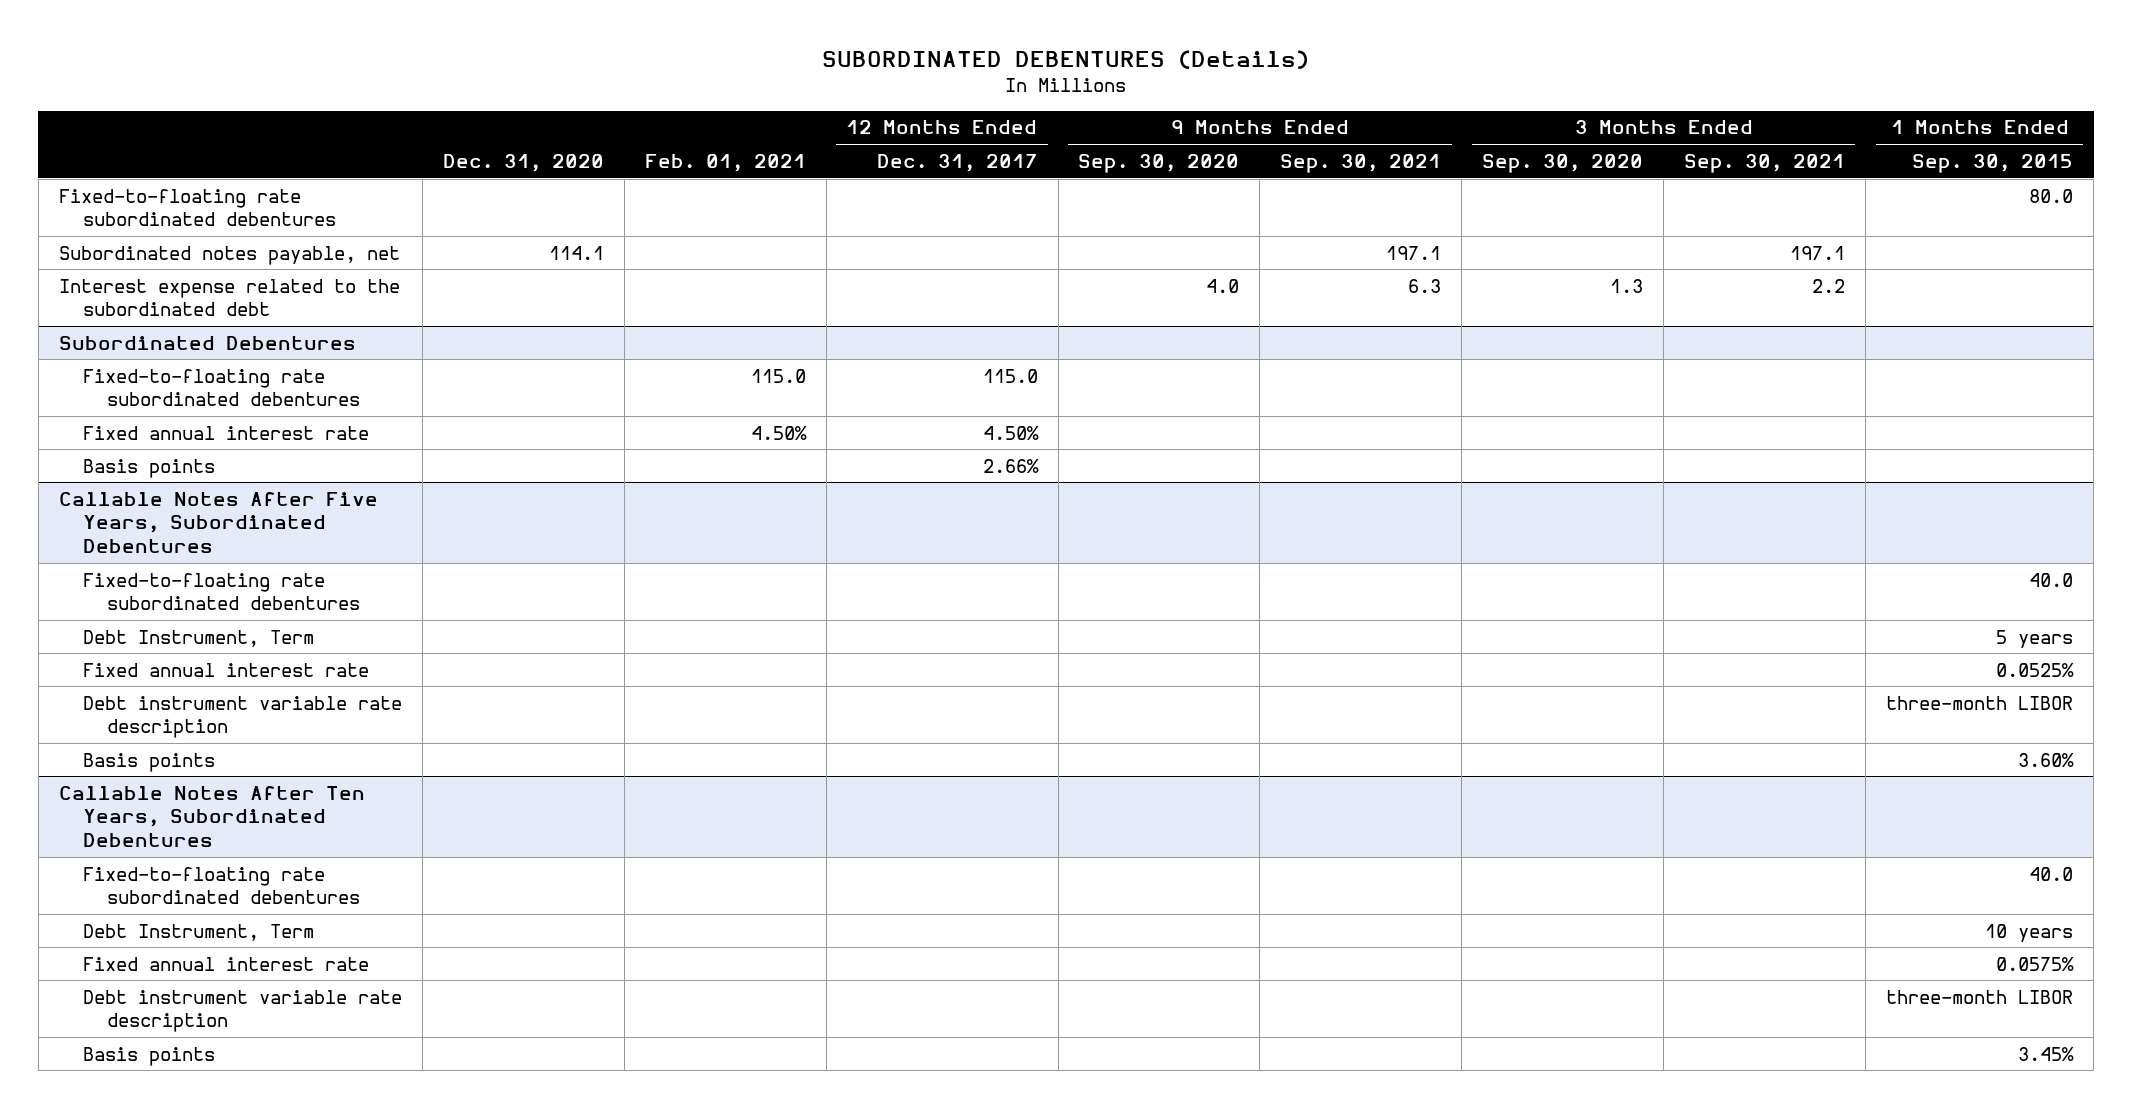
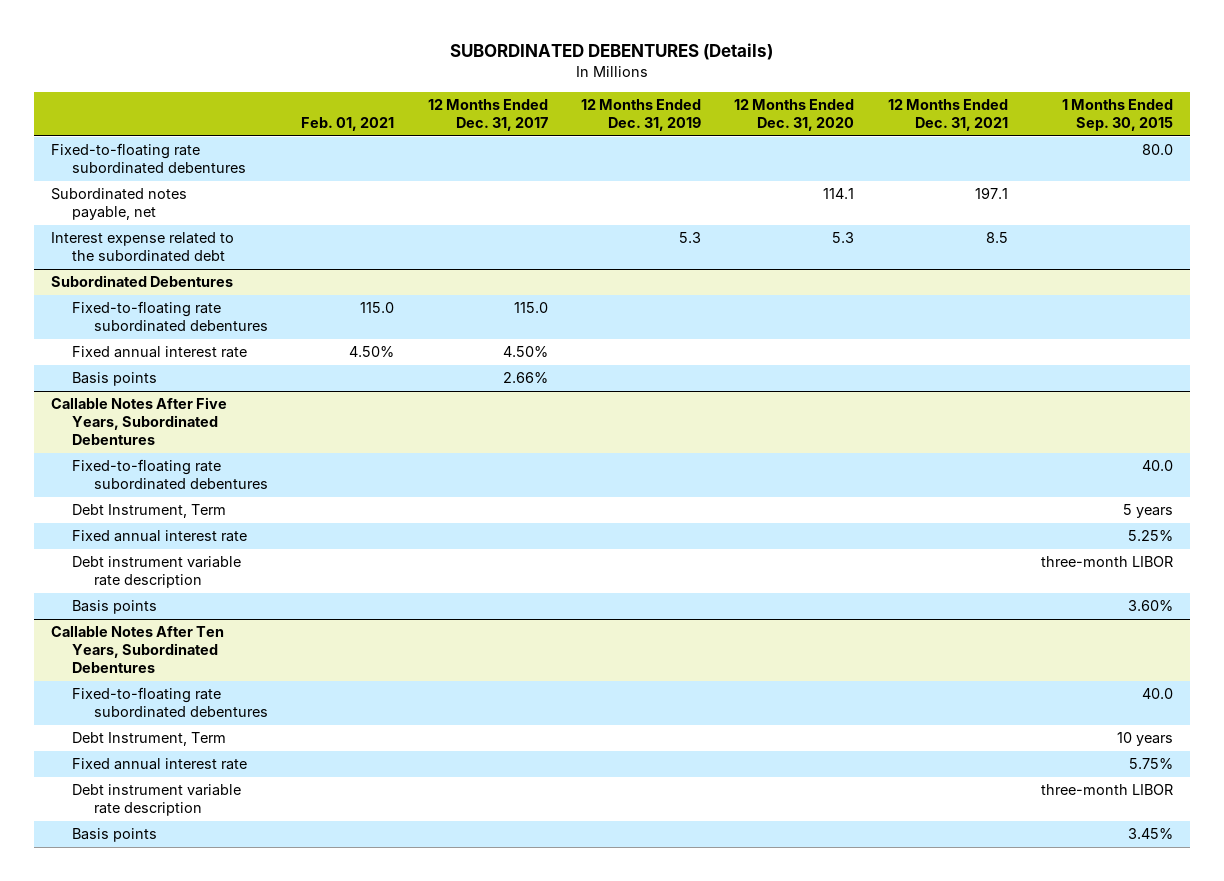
- | Dec. 31, 2020 | Feb. 01, 2021 | 12 Months Ended Dec. 31, 2017 | 9 Months Ended Sep. 30, 2020 | 9 Months Ended Sep. 30, 2021 | 3 Months Ended Sep. 30, 2020 | 3 Months Ended Sep. 30, 2021 | 1 Months Ended Sep. 30, 2015
+ | Feb. 01, 2021 | 12 Months Ended Dec. 31, 2017 | 12 Months Ended Dec. 31, 2019 | 12 Months Ended Dec. 31, 2020 | 12 Months Ended Dec. 31, 2021 | 1 Months Ended Sep. 30, 2015
@ Callable Notes After Five Years, Subordinated Debentures
- Fixed annual interest rate | | | | | | | | 0.0525%
+ Fixed annual interest rate | | | | | | 5.25%
@ Callable Notes After Ten Years, Subordinated Debentures
- Fixed annual interest rate | | | | | | | | 0.0575%
+ Fixed annual interest rate | | | | | | 5.75%

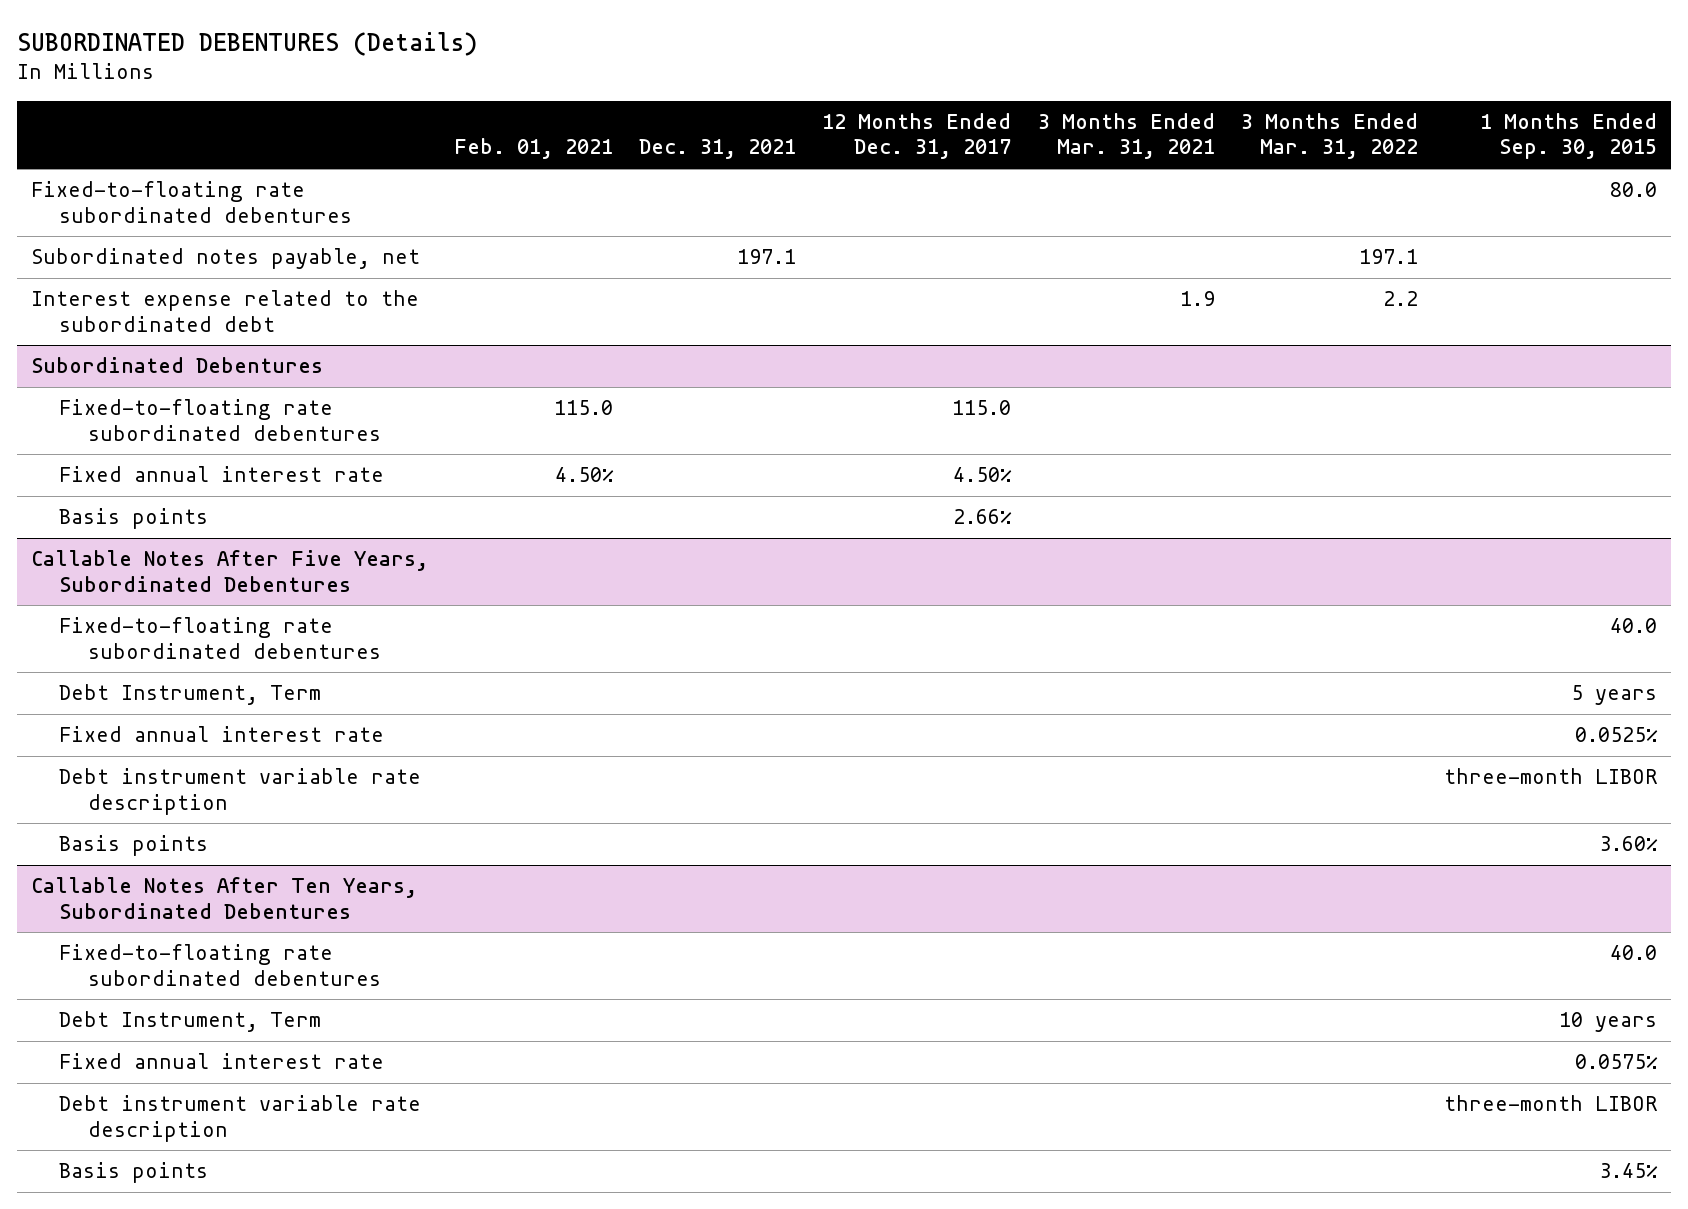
- | Feb. 01, 2021 | 12 Months Ended Dec. 31, 2017 | 12 Months Ended Dec. 31, 2019 | 12 Months Ended Dec. 31, 2020 | 12 Months Ended Dec. 31, 2021 | 1 Months Ended Sep. 30, 2015
+ | Feb. 01, 2021 | Dec. 31, 2021 | 12 Months Ended Dec. 31, 2017 | 3 Months Ended Mar. 31, 2021 | 3 Months Ended Mar. 31, 2022 | 1 Months Ended Sep. 30, 2015
@ Callable Notes After Five Years, Subordinated Debentures
- Fixed annual interest rate | | | | | | 5.25%
+ Fixed annual interest rate | | | | | | 0.0525%
@ Callable Notes After Ten Years, Subordinated Debentures
- Fixed annual interest rate | | | | | | 5.75%
+ Fixed annual interest rate | | | | | | 0.0575%

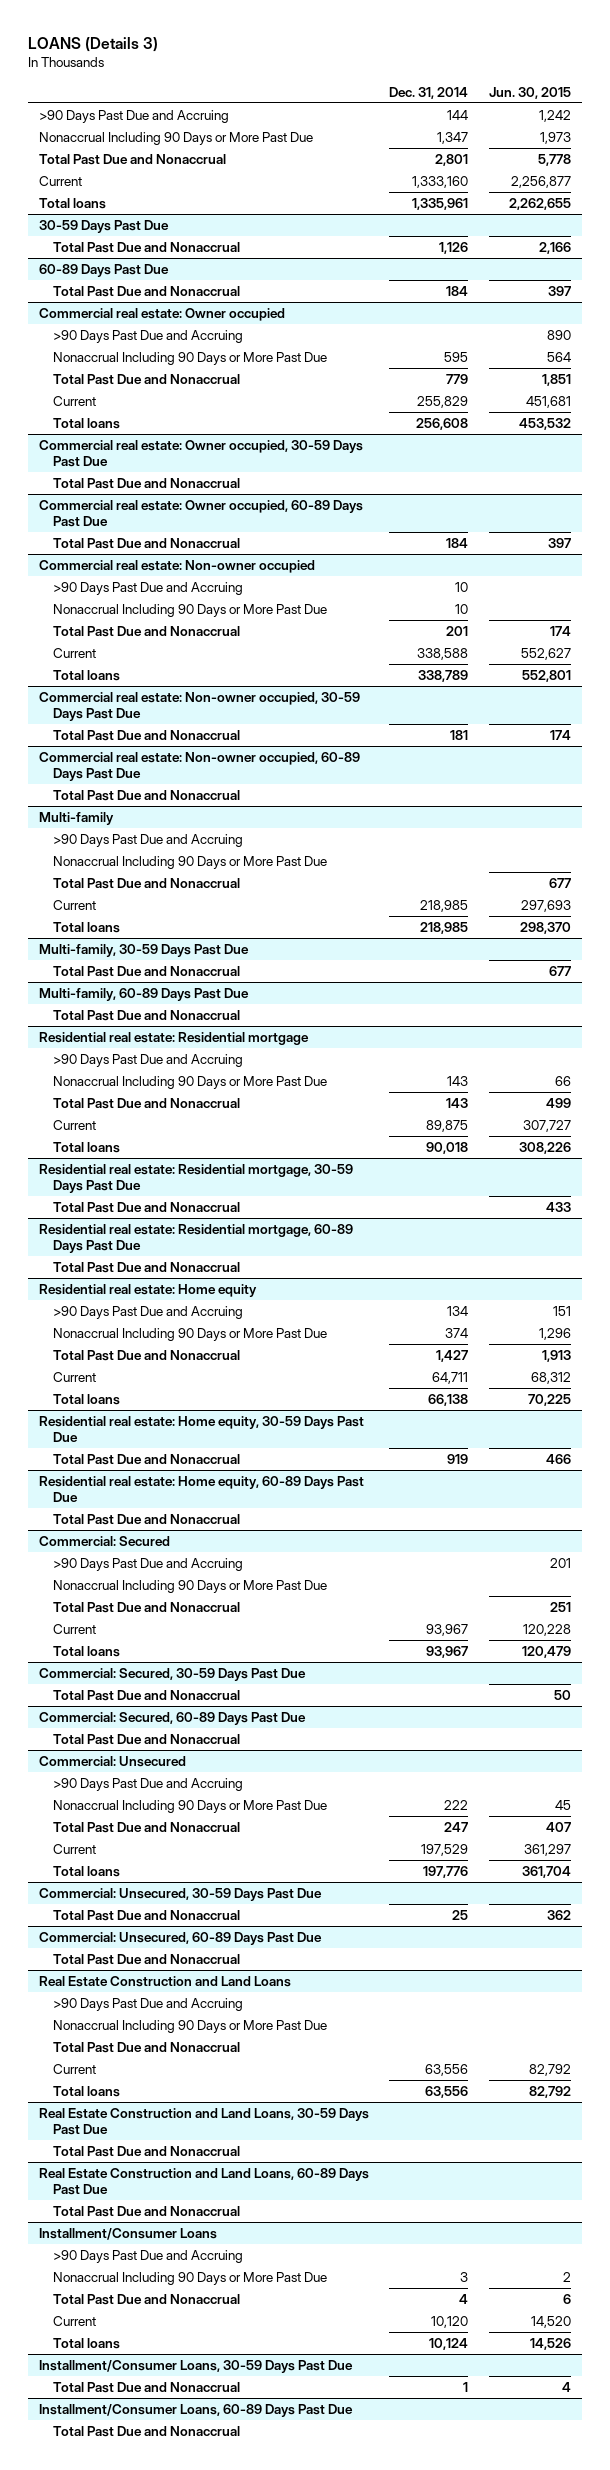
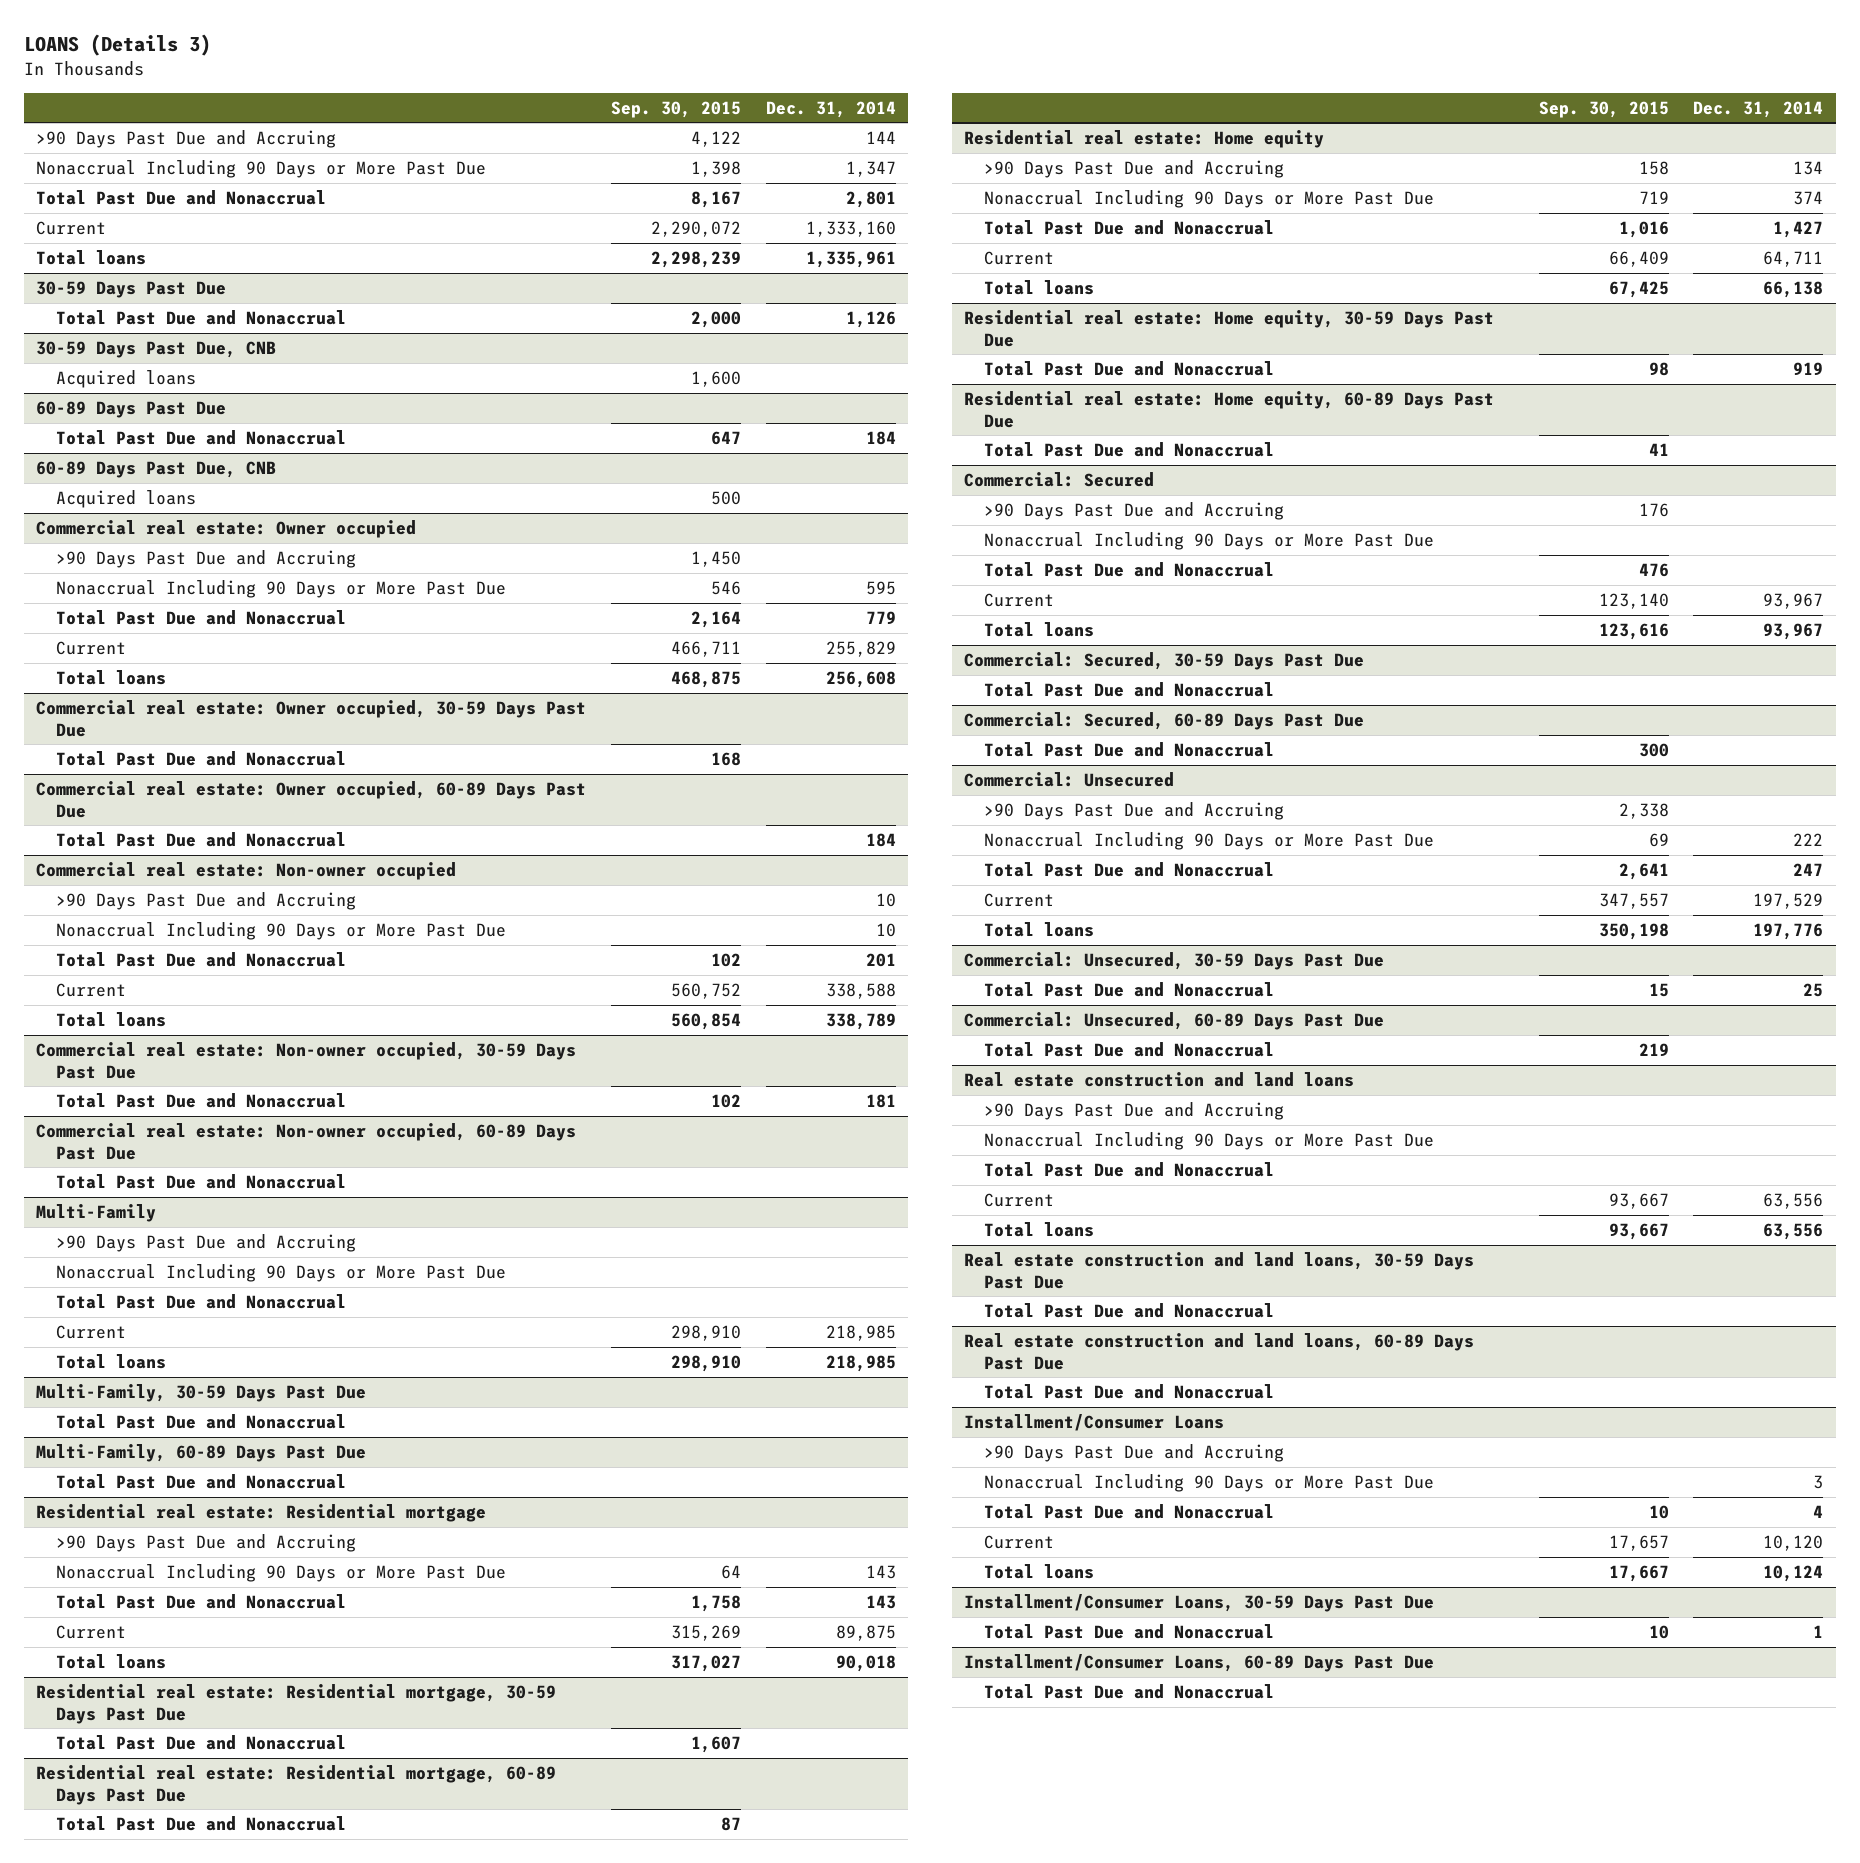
- | Dec. 31, 2014 | Jun. 30, 2015
+ | Sep. 30, 2015 | Dec. 31, 2014
+ 30-59 Days Past Due, CNB
+ Acquired loans | 1,600 |
+ 60-89 Days Past Due, CNB
+ Acquired loans | 500 |
- Multi-family
+ Multi-Family
- Multi-family, 30-59 Days Past Due
+ Multi-Family, 30-59 Days Past Due
- Multi-family, 60-89 Days Past Due
+ Multi-Family, 60-89 Days Past Due
- Real Estate Construction and Land Loans
+ Real estate construction and land loans
- Real Estate Construction and Land Loans, 30-59 Days Past Due
+ Real estate construction and land loans, 30-59 Days Past Due
- Real Estate Construction and Land Loans, 60-89 Days Past Due
+ Real estate construction and land loans, 60-89 Days Past Due

